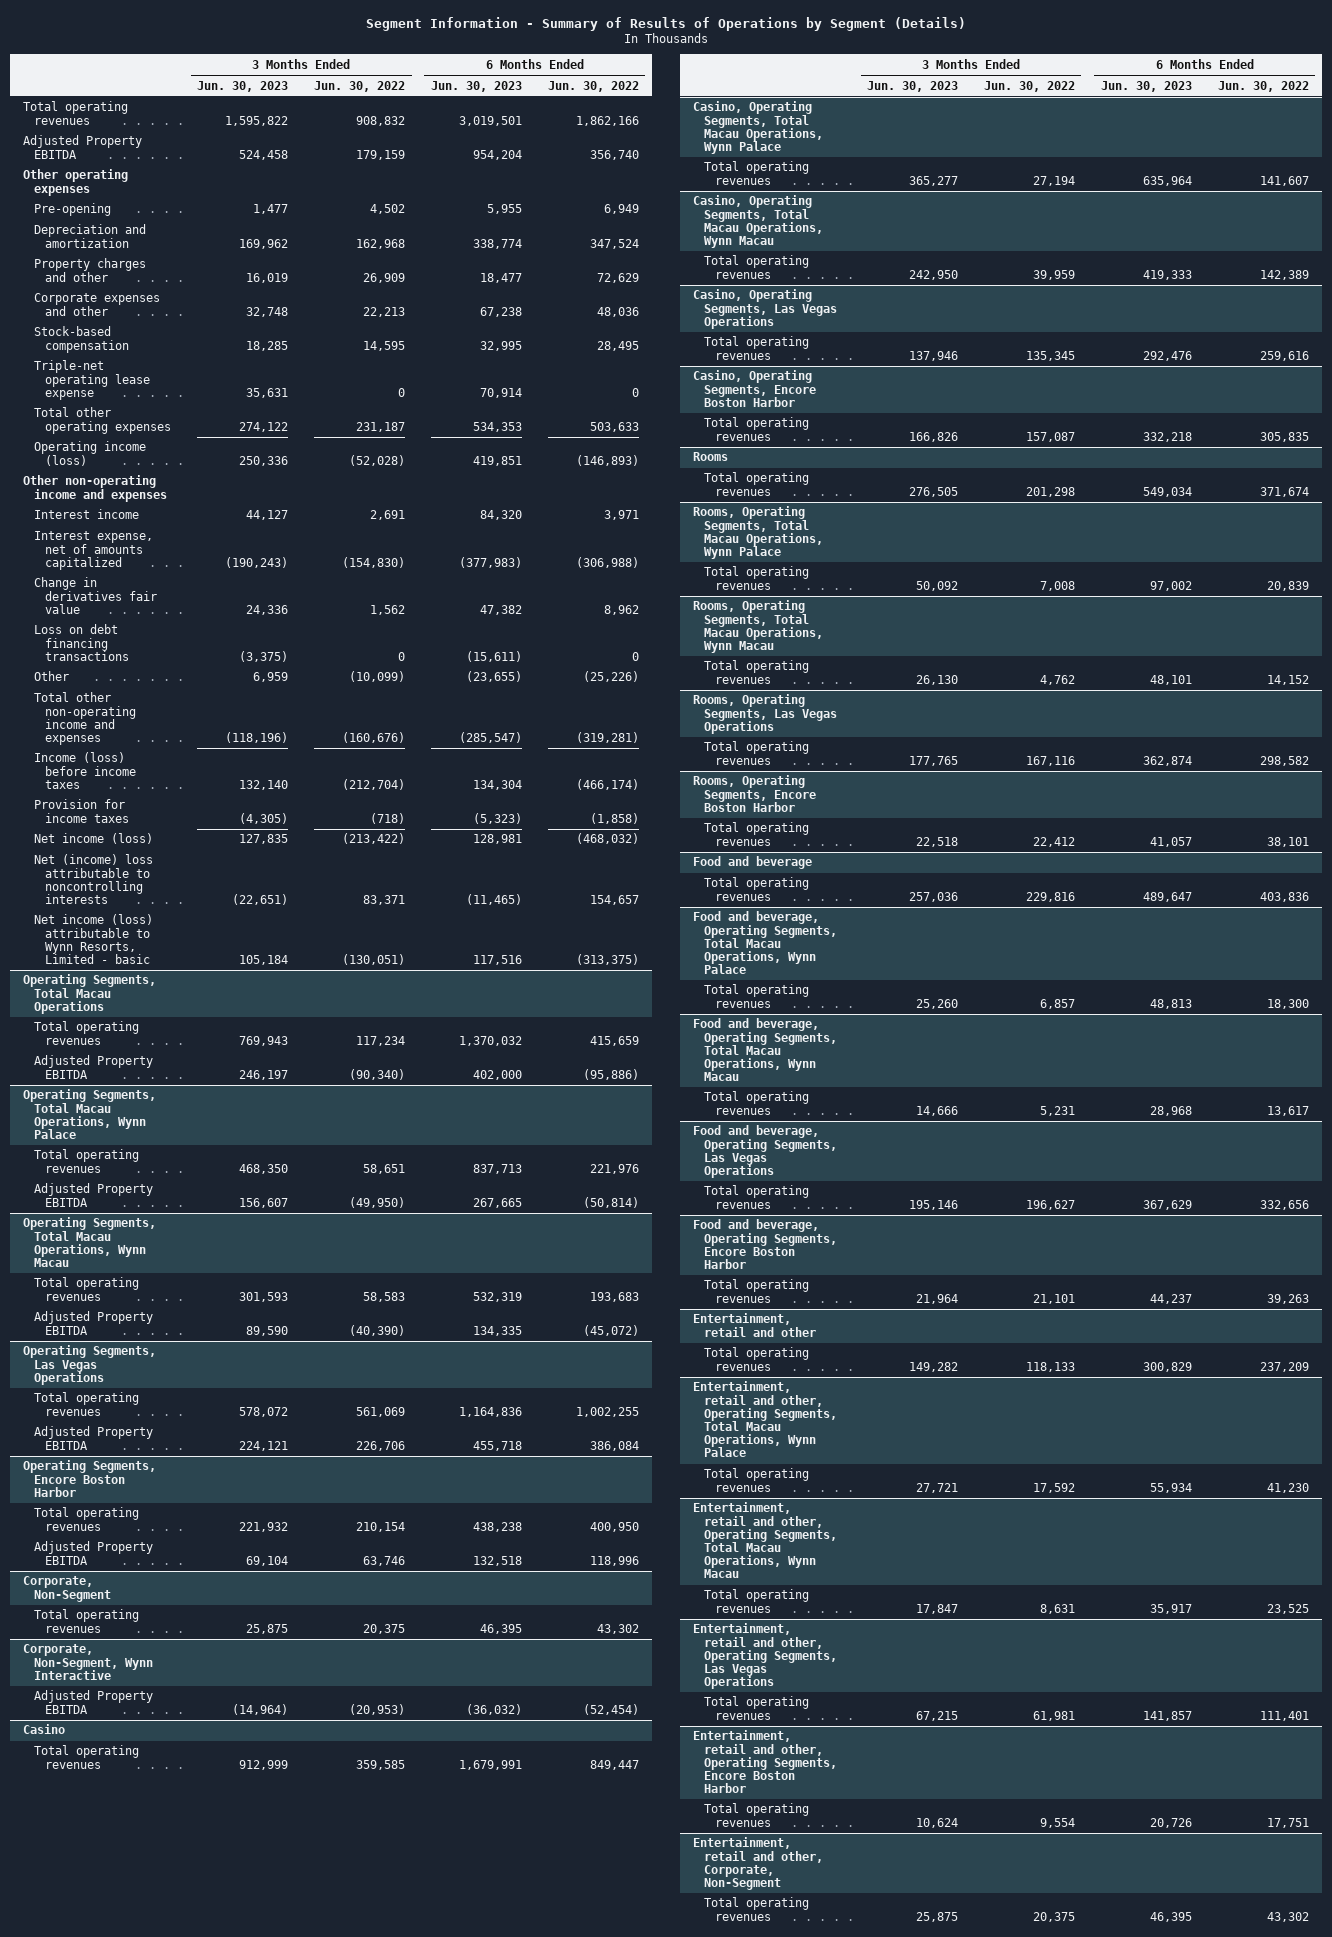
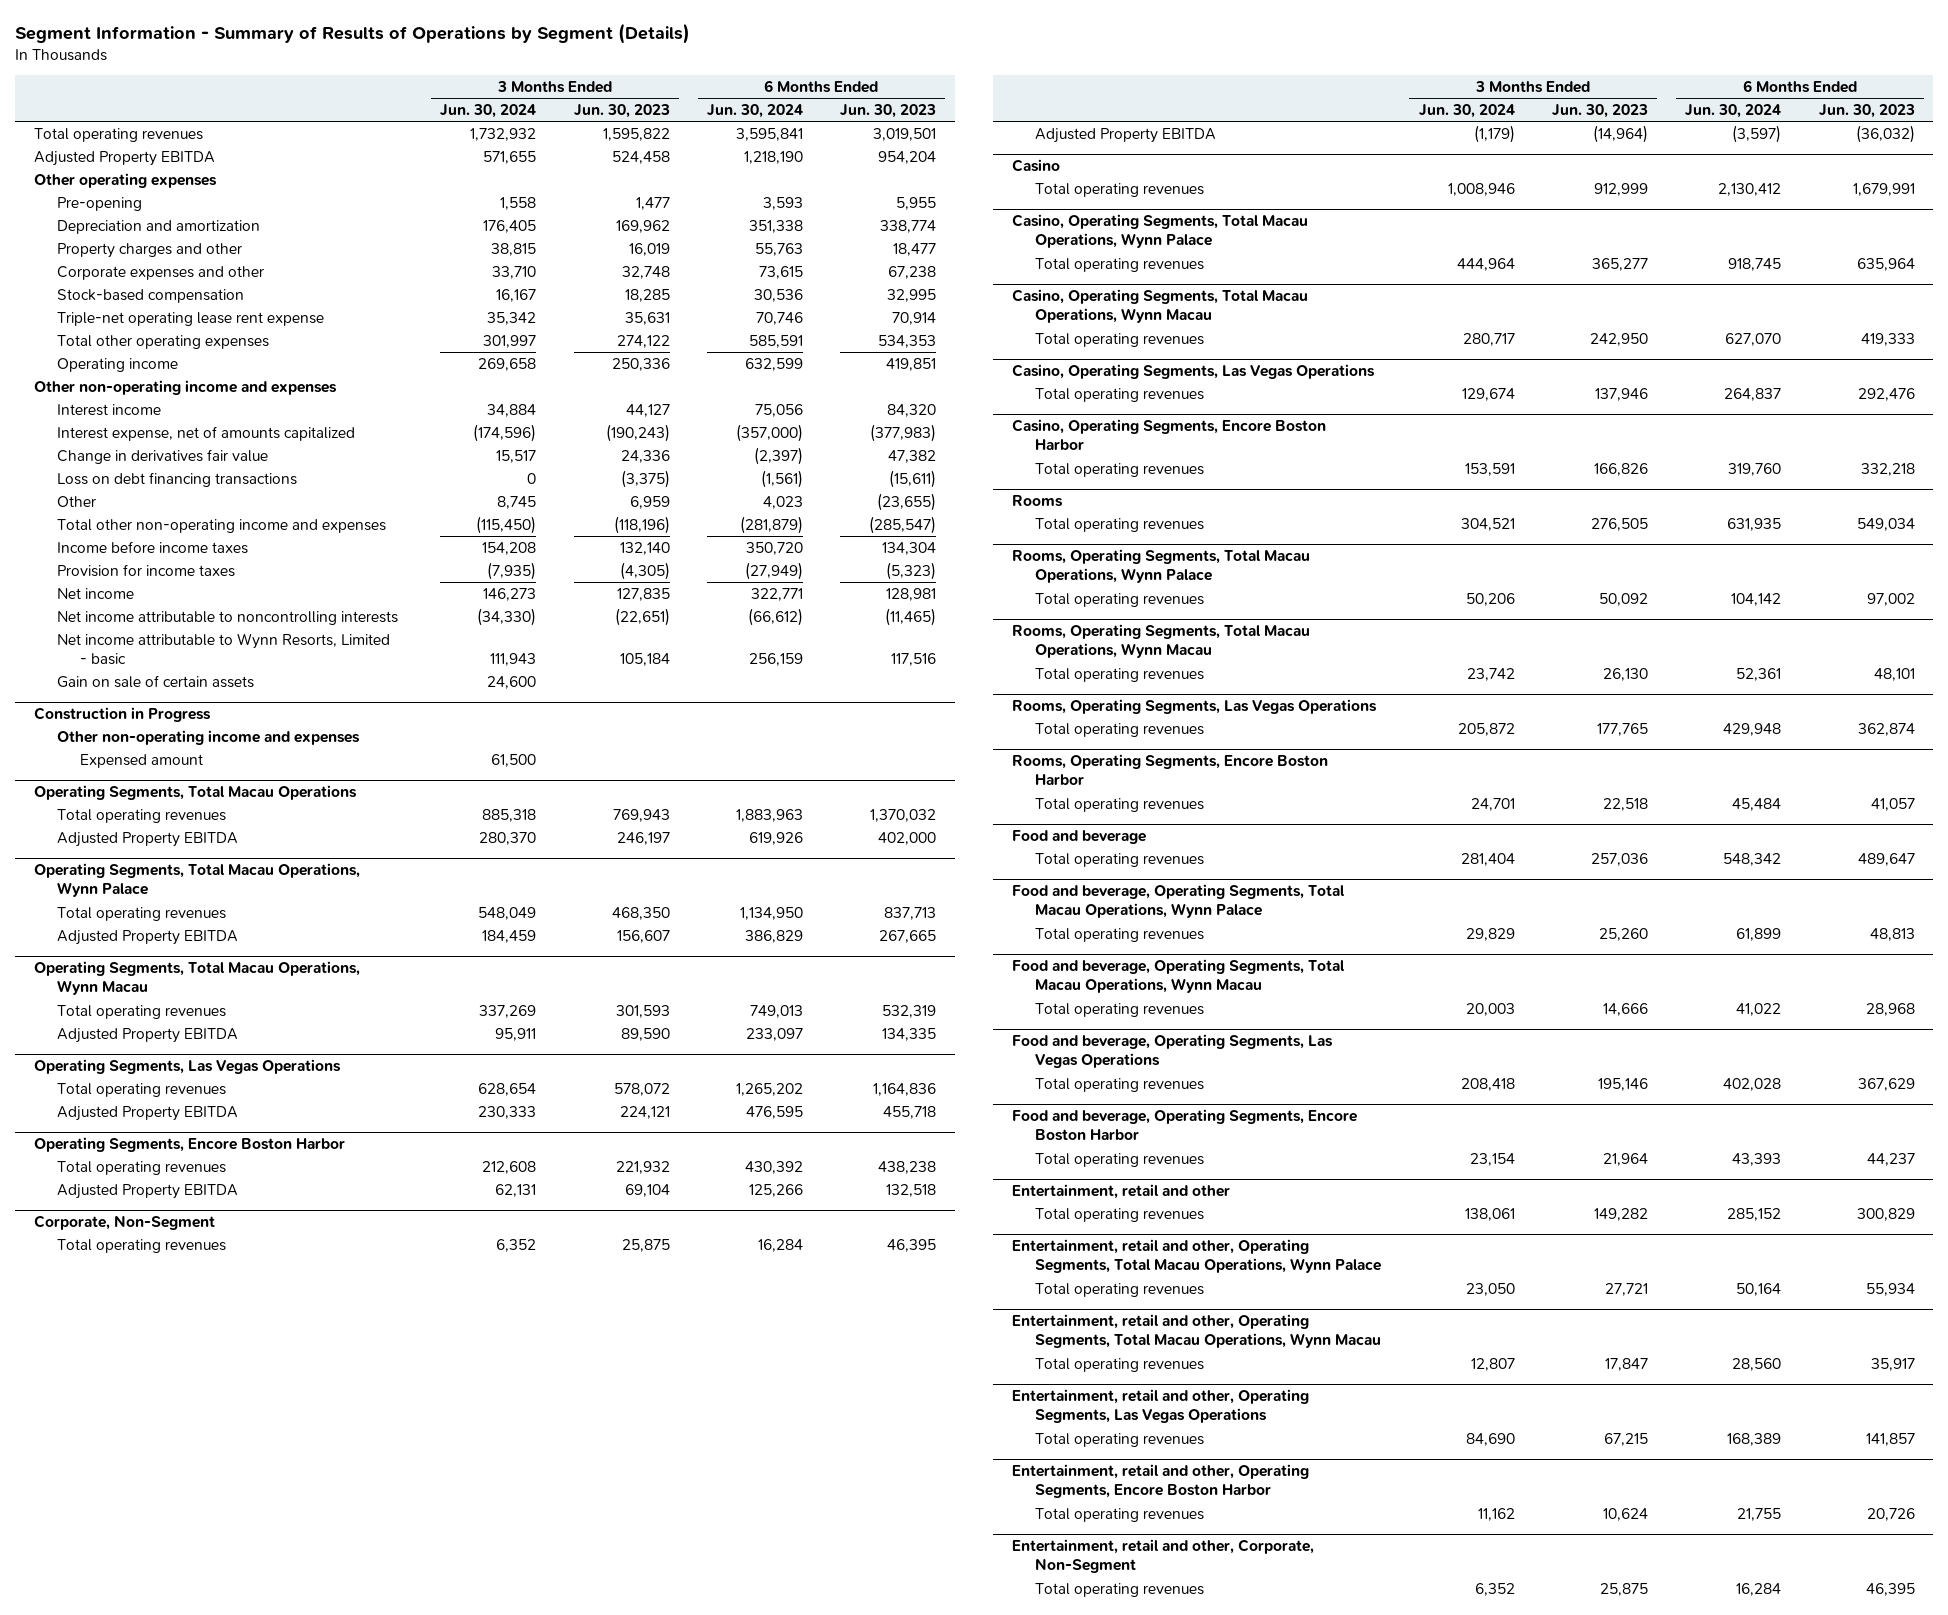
- | 3 Months Ended Jun. 30, 2023 | 3 Months Ended Jun. 30, 2022 | 6 Months Ended Jun. 30, 2023 | 6 Months Ended Jun. 30, 2022
+ | 3 Months Ended Jun. 30, 2024 | 3 Months Ended Jun. 30, 2023 | 6 Months Ended Jun. 30, 2024 | 6 Months Ended Jun. 30, 2023
- Triple-net operating lease expense | 35,631 | 0 | 70,914 | 0
+ Triple-net operating lease rent expense | 35,342 | 35,631 | 70,746 | 70,914
- Operating income (loss) | 250,336 | (52,028) | 419,851 | (146,893)
+ Operating income | 269,658 | 250,336 | 632,599 | 419,851
- Income (loss) before income taxes | 132,140 | (212,704) | 134,304 | (466,174)
+ Income before income taxes | 154,208 | 132,140 | 350,720 | 134,304
- Net income (loss) | 127,835 | (213,422) | 128,981 | (468,032)
- Net (income) loss attributable to noncontrolling interests | (22,651) | 83,371 | (11,465) | 154,657
- Net income (loss) attributable to Wynn Resorts, Limited - basic | 105,184 | (130,051) | 117,516 | (313,375)
+ Net income | 146,273 | 127,835 | 322,771 | 128,981
+ Net income attributable to noncontrolling interests | (34,330) | (22,651) | (66,612) | (11,465)
+ Net income attributable to Wynn Resorts, Limited - basic | 111,943 | 105,184 | 256,159 | 117,516
+ Gain on sale of certain assets | 24,600 | | |
+ Construction in Progress
+ Other non-operating income and expenses
+ Expensed amount | 61,500 | | |
- Corporate, Non-Segment, Wynn Interactive

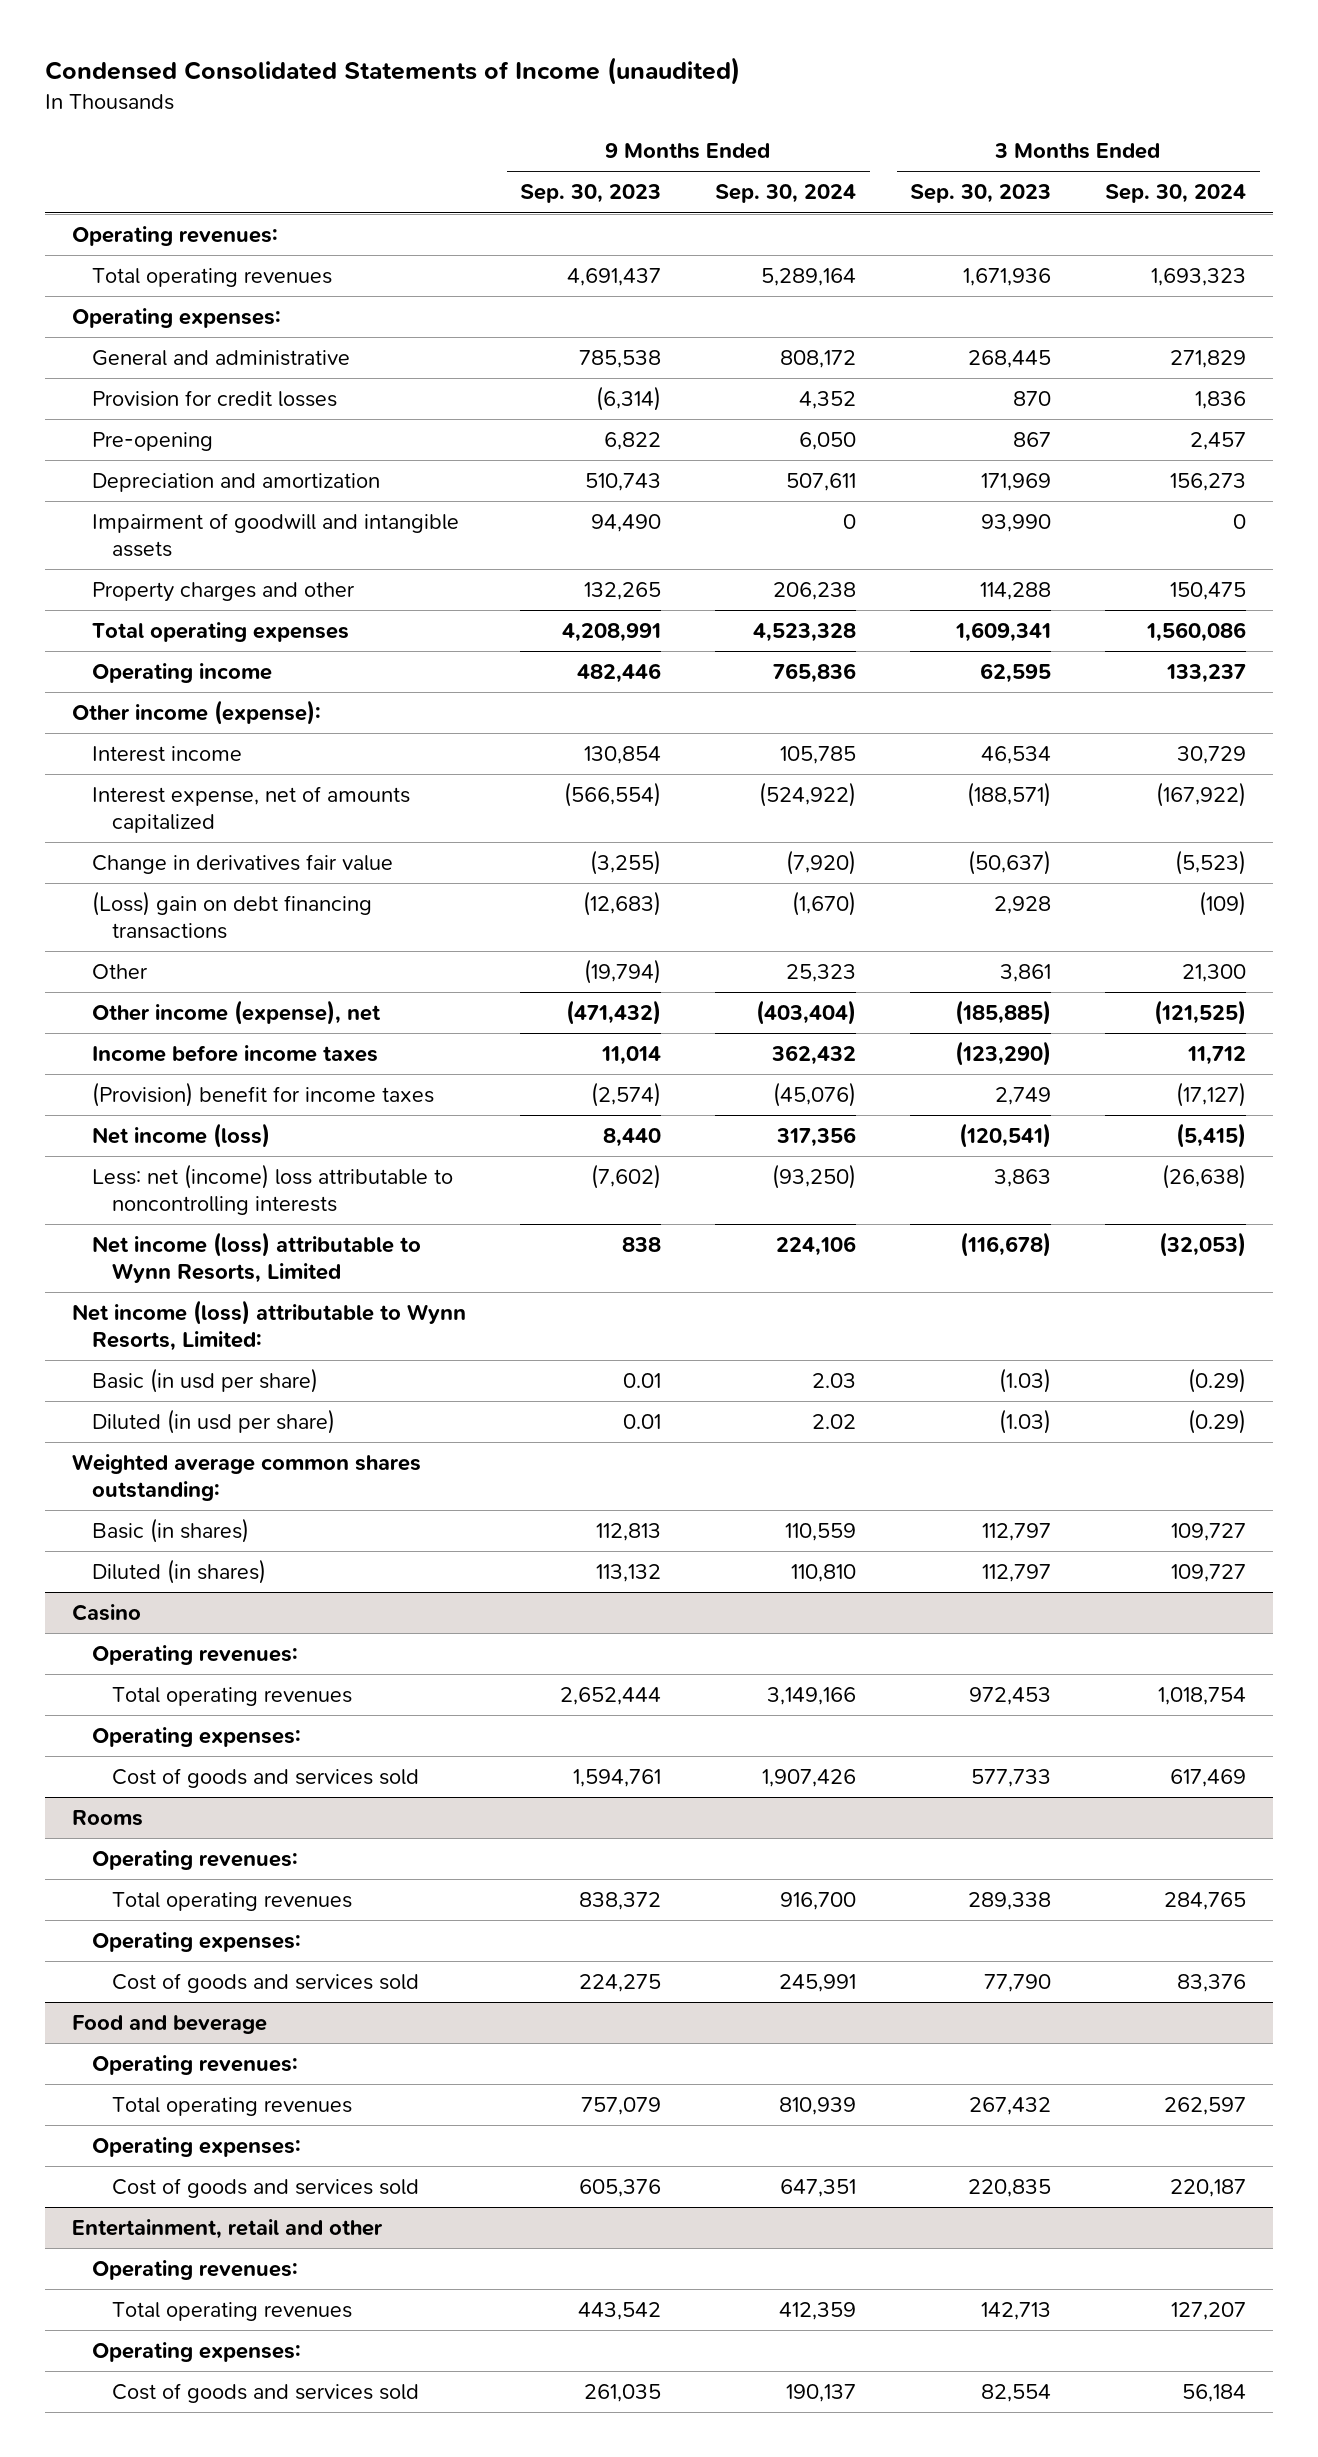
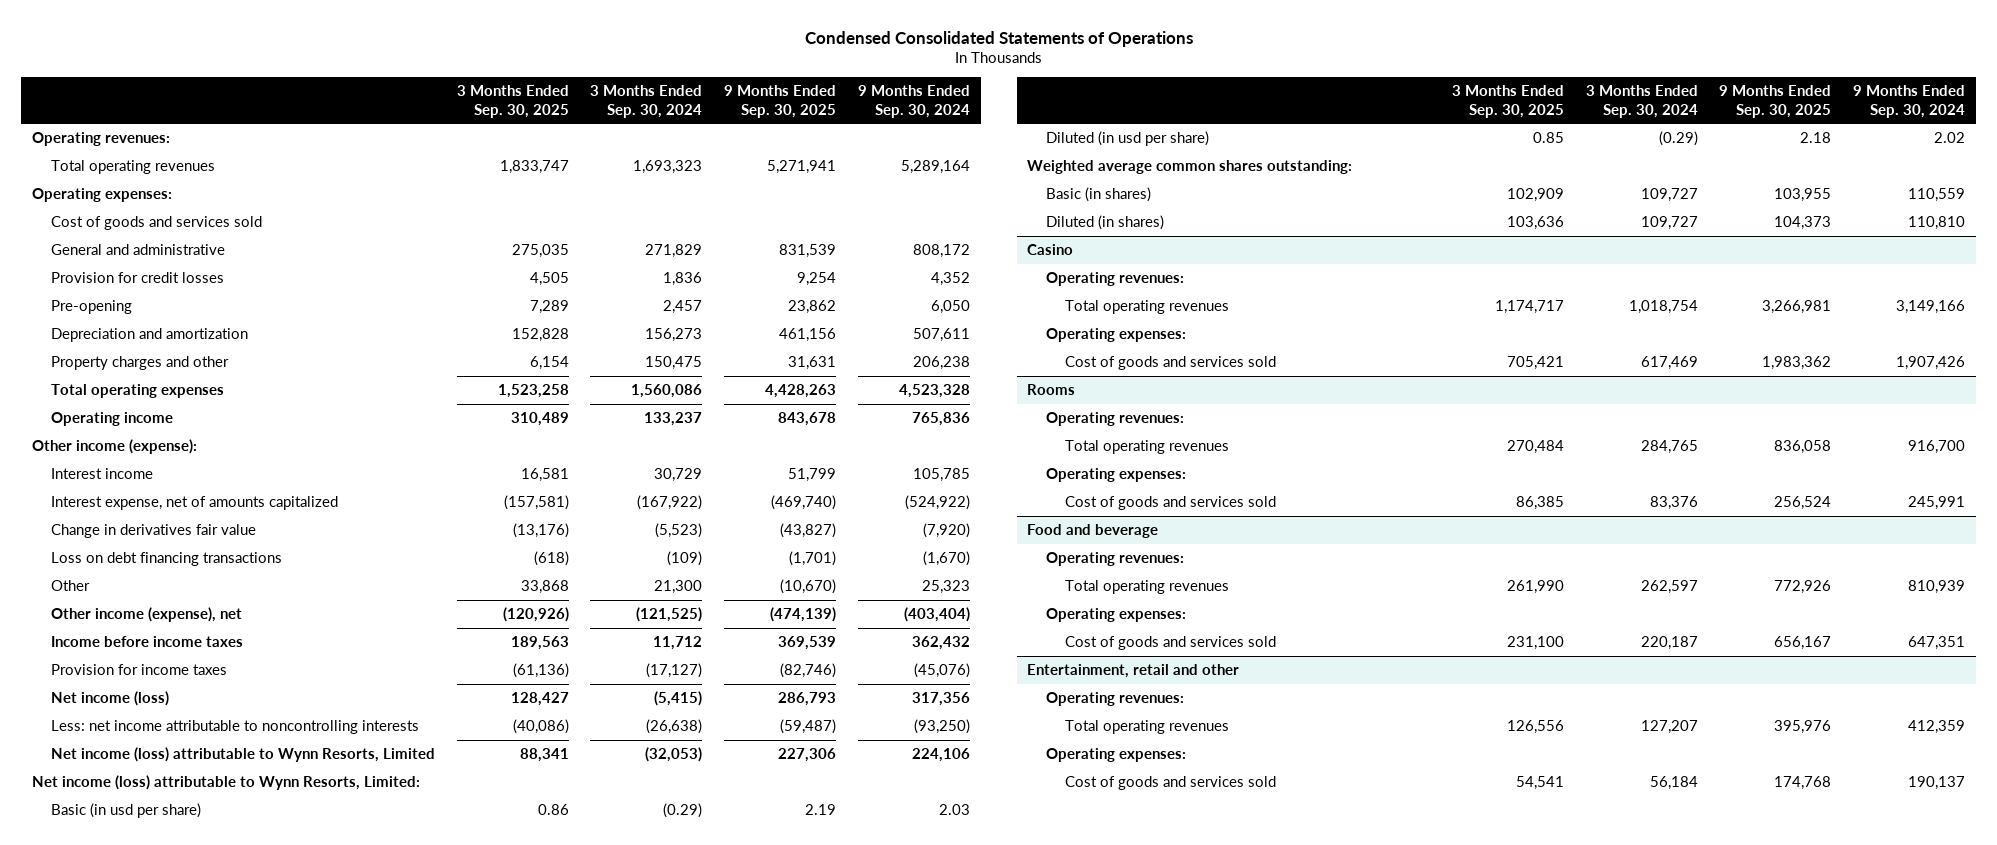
- Condensed Consolidated Statements of Income (unaudited)
+ Condensed Consolidated Statements of Operations
- | 9 Months Ended Sep. 30, 2023 | 9 Months Ended Sep. 30, 2024 | 3 Months Ended Sep. 30, 2023 | 3 Months Ended Sep. 30, 2024
+ | 3 Months Ended Sep. 30, 2025 | 3 Months Ended Sep. 30, 2024 | 9 Months Ended Sep. 30, 2025 | 9 Months Ended Sep. 30, 2024
+ Cost of goods and services sold
- Impairment of goodwill and intangible assets | 94,490 | 0 | 93,990 | 0
- (Loss) gain on debt financing transactions | (12,683) | (1,670) | 2,928 | (109)
+ Loss on debt financing transactions | (618) | (109) | (1,701) | (1,670)
- (Provision) benefit for income taxes | (2,574) | (45,076) | 2,749 | (17,127)
+ Provision for income taxes | (61,136) | (17,127) | (82,746) | (45,076)
- Less: net (income) loss attributable to noncontrolling interests | (7,602) | (93,250) | 3,863 | (26,638)
+ Less: net income attributable to noncontrolling interests | (40,086) | (26,638) | (59,487) | (93,250)

